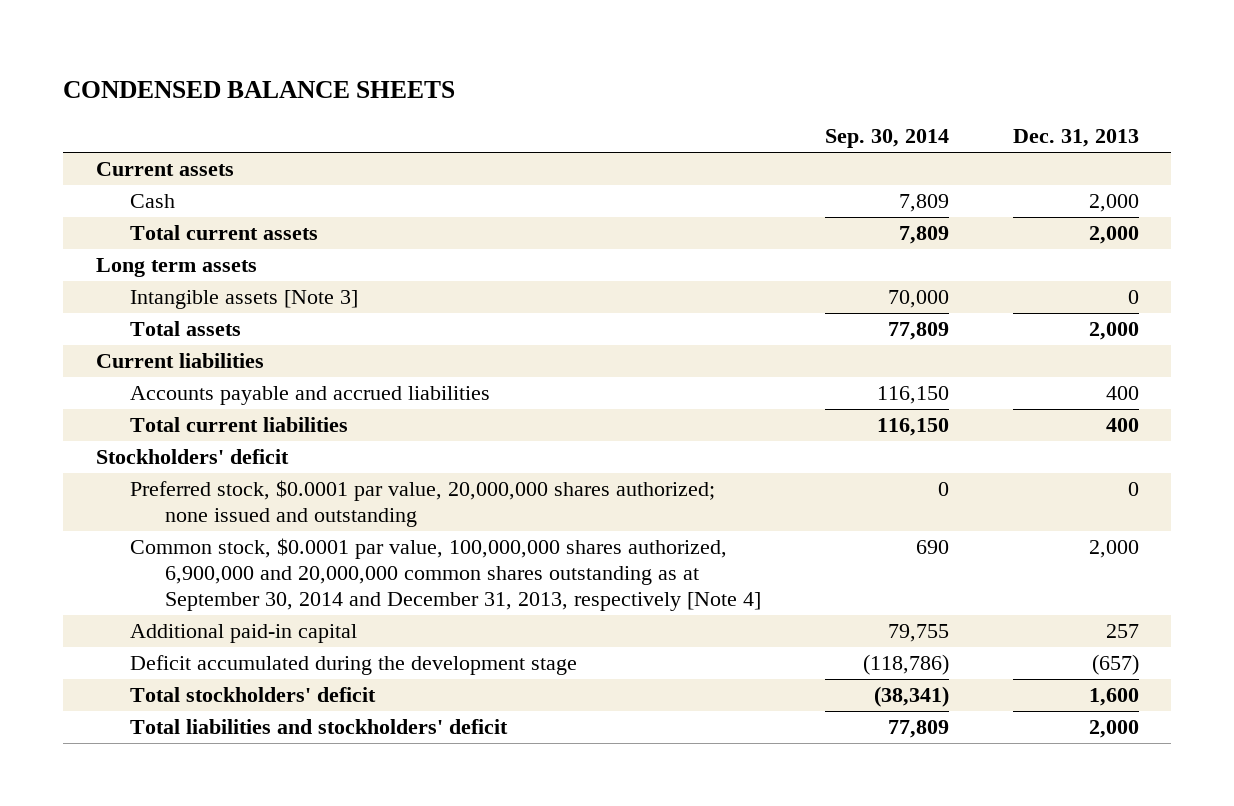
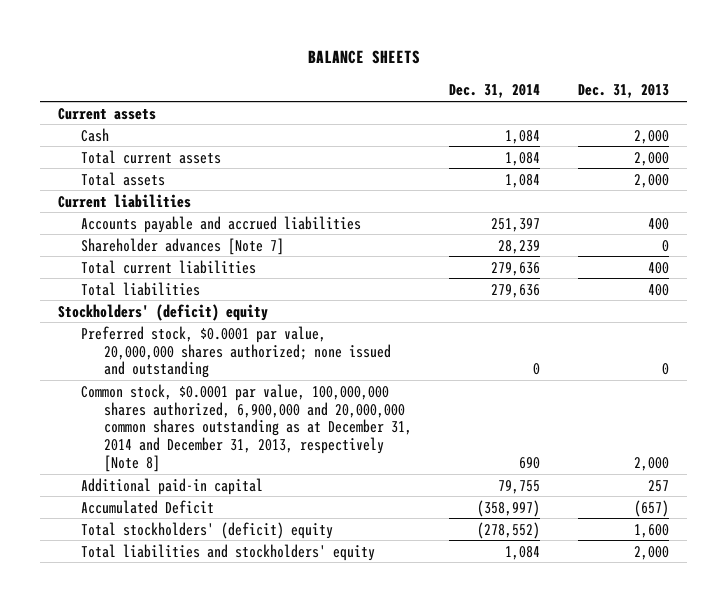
- CONDENSED BALANCE SHEETS
+ BALANCE SHEETS
- | Sep. 30, 2014 | Dec. 31, 2013
+ | Dec. 31, 2014 | Dec. 31, 2013
- Long term assets
- Intangible assets [Note 3] | 70,000 | 0
+ Shareholder advances [Note 7] | 28,239 | 0
- Stockholders' deficit
+ Total liabilities | 279,636 | 400
+ Stockholders' (deficit) equity
- Common stock, $0.0001 par value, 100,000,000 shares authorized, 6,900,000 and 20,000,000 common shares outstanding as at September 30, 2014 and December 31, 2013, respectively [Note 4] | 690 | 2,000
+ Common stock, $0.0001 par value, 100,000,000 shares authorized, 6,900,000 and 20,000,000 common shares outstanding as at December 31, 2014 and December 31, 2013, respectively [Note 8] | 690 | 2,000
- Deficit accumulated during the development stage | (118,786) | (657)
- Total stockholders' deficit | (38,341) | 1,600
- Total liabilities and stockholders' deficit | 77,809 | 2,000
+ Accumulated Deficit | (358,997) | (657)
+ Total stockholders' (deficit) equity | (278,552) | 1,600
+ Total liabilities and stockholders' equity | 1,084 | 2,000

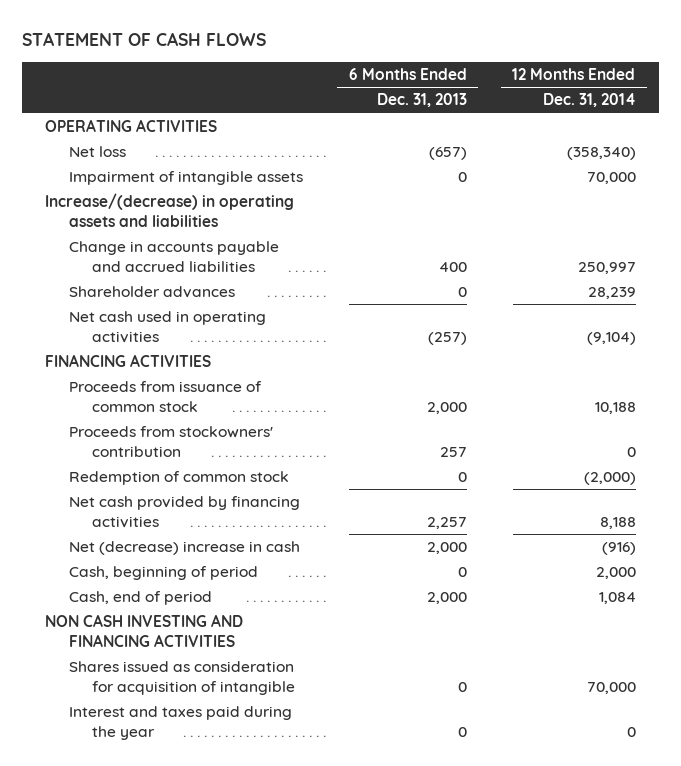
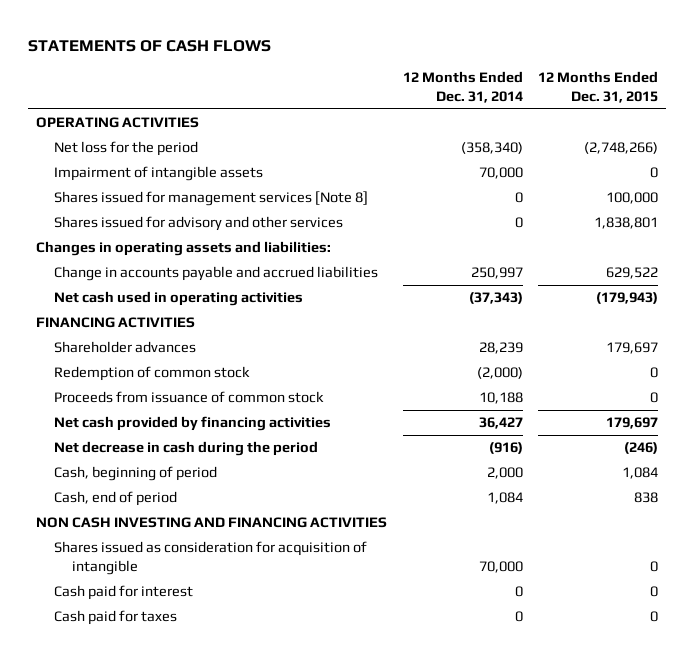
- STATEMENT OF CASH FLOWS
+ STATEMENTS OF CASH FLOWS
- | 6 Months Ended Dec. 31, 2013 | 12 Months Ended Dec. 31, 2014
+ | 12 Months Ended Dec. 31, 2014 | 12 Months Ended Dec. 31, 2015
- Net loss | (657) | (358,340)
+ Net loss for the period | (358,340) | (2,748,266)
- Increase/(decrease) in operating assets and liabilities
+ Shares issued for management services [Note 8] | 0 | 100,000
+ Shares issued for advisory and other services | 0 | 1,838,801
+ Changes in operating assets and liabilities:
- Net cash used in operating activities | (257) | (9,104)
+ Net cash used in operating activities | (37,343) | (179,943)
- Proceeds from stockowners' contribution | 257 | 0
moved down: Shareholder advances | 28,239 | 179,697
- Net cash provided by financing activities | 2,257 | 8,188
- Net (decrease) increase in cash | 2,000 | (916)
moved down: Proceeds from issuance of common stock | 10,188 | 0
+ Net cash provided by financing activities | 36,427 | 179,697
+ Net decrease in cash during the period | (916) | (246)
- Interest and taxes paid during the year | 0 | 0
+ Cash paid for interest | 0 | 0
+ Cash paid for taxes | 0 | 0

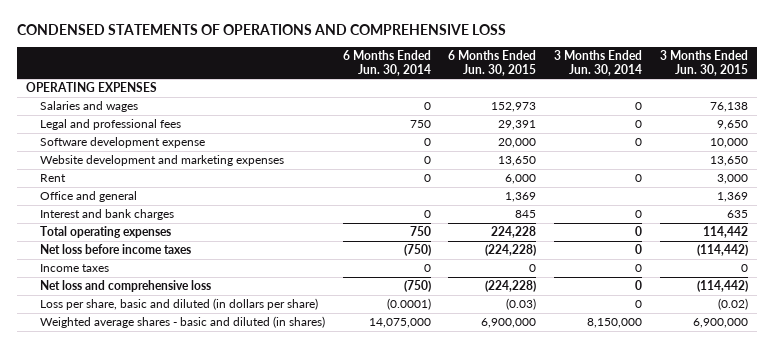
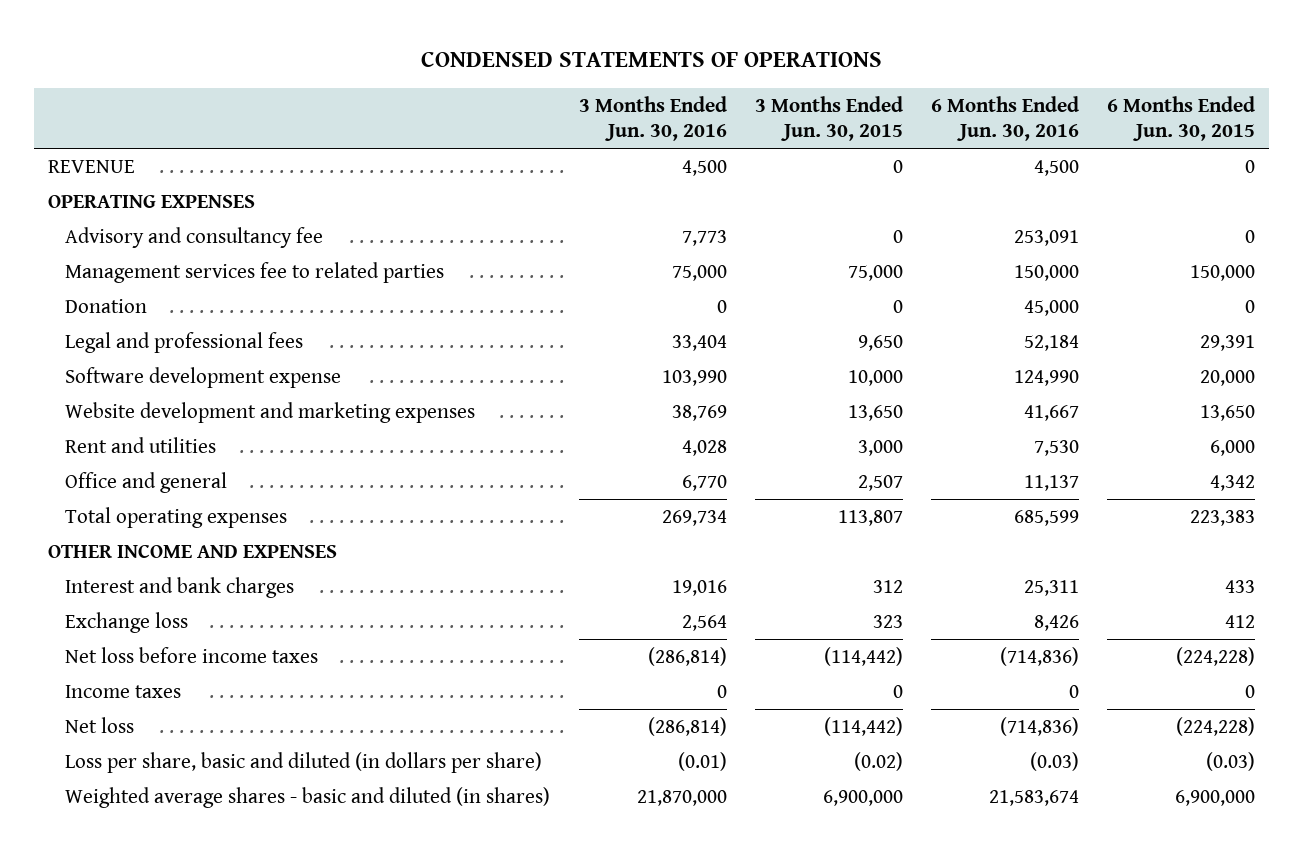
- CONDENSED STATEMENTS OF OPERATIONS AND COMPREHENSIVE LOSS
+ CONDENSED STATEMENTS OF OPERATIONS
- | 6 Months Ended Jun. 30, 2014 | 6 Months Ended Jun. 30, 2015 | 3 Months Ended Jun. 30, 2014 | 3 Months Ended Jun. 30, 2015
+ | 3 Months Ended Jun. 30, 2016 | 3 Months Ended Jun. 30, 2015 | 6 Months Ended Jun. 30, 2016 | 6 Months Ended Jun. 30, 2015
+ REVENUE | 4,500 | 0 | 4,500 | 0
- Salaries and wages | 0 | 152,973 | 0 | 76,138
+ Advisory and consultancy fee | 7,773 | 0 | 253,091 | 0
+ Management services fee to related parties | 75,000 | 75,000 | 150,000 | 150,000
+ Donation | 0 | 0 | 45,000 | 0
- Rent | 0 | 6,000 | 0 | 3,000
- Office and general | | 1,369 | | 1,369
- Interest and bank charges | 0 | 845 | 0 | 635
- Total operating expenses | 750 | 224,228 | 0 | 114,442
+ Rent and utilities | 4,028 | 3,000 | 7,530 | 6,000
+ Office and general | 6,770 | 2,507 | 11,137 | 4,342
+ Total operating expenses | 269,734 | 113,807 | 685,599 | 223,383
+ OTHER INCOME AND EXPENSES
+ Interest and bank charges | 19,016 | 312 | 25,311 | 433
+ Exchange loss | 2,564 | 323 | 8,426 | 412
- Net loss and comprehensive loss | (750) | (224,228) | 0 | (114,442)
+ Net loss | (286,814) | (114,442) | (714,836) | (224,228)

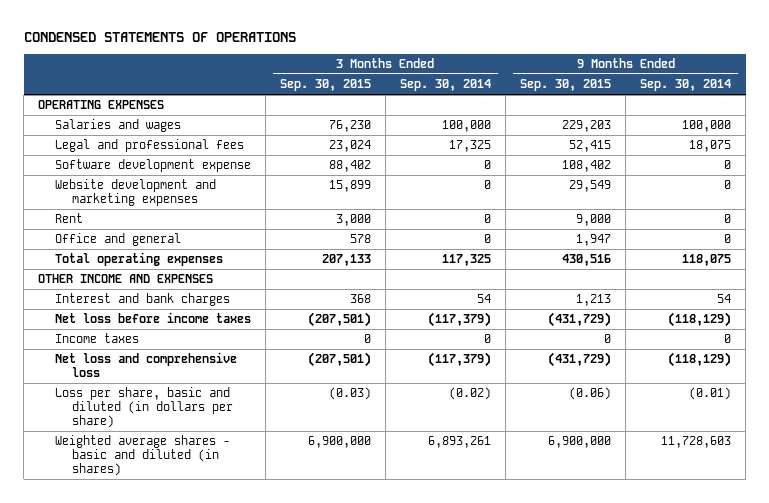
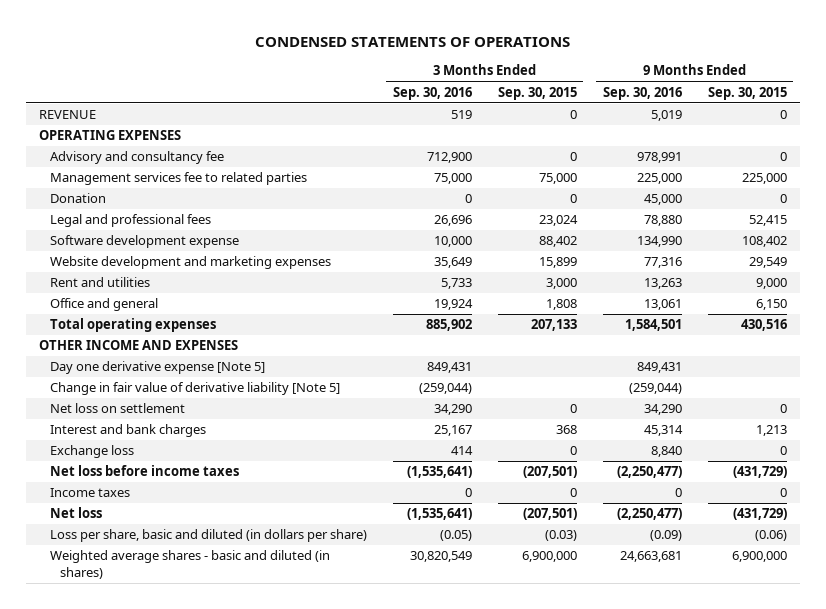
- | 3 Months Ended Sep. 30, 2015 | 3 Months Ended Sep. 30, 2014 | 9 Months Ended Sep. 30, 2015 | 9 Months Ended Sep. 30, 2014
+ | 3 Months Ended Sep. 30, 2016 | 3 Months Ended Sep. 30, 2015 | 9 Months Ended Sep. 30, 2016 | 9 Months Ended Sep. 30, 2015
+ REVENUE | 519 | 0 | 5,019 | 0
- Salaries and wages | 76,230 | 100,000 | 229,203 | 100,000
+ Advisory and consultancy fee | 712,900 | 0 | 978,991 | 0
+ Management services fee to related parties | 75,000 | 75,000 | 225,000 | 225,000
+ Donation | 0 | 0 | 45,000 | 0
- Rent | 3,000 | 0 | 9,000 | 0
- Office and general | 578 | 0 | 1,947 | 0
+ Rent and utilities | 5,733 | 3,000 | 13,263 | 9,000
+ Office and general | 19,924 | 1,808 | 13,061 | 6,150
+ Day one derivative expense [Note 5] | 849,431 | | 849,431 |
+ Change in fair value of derivative liability [Note 5] | (259,044) | | (259,044) |
+ Net loss on settlement | 34,290 | 0 | 34,290 | 0
+ Exchange loss | 414 | 0 | 8,840 | 0
- Net loss and comprehensive loss | (207,501) | (117,379) | (431,729) | (118,129)
+ Net loss | (1,535,641) | (207,501) | (2,250,477) | (431,729)

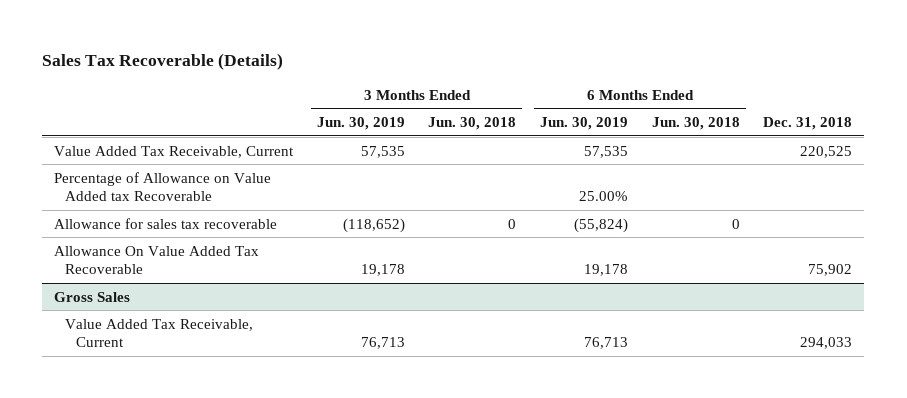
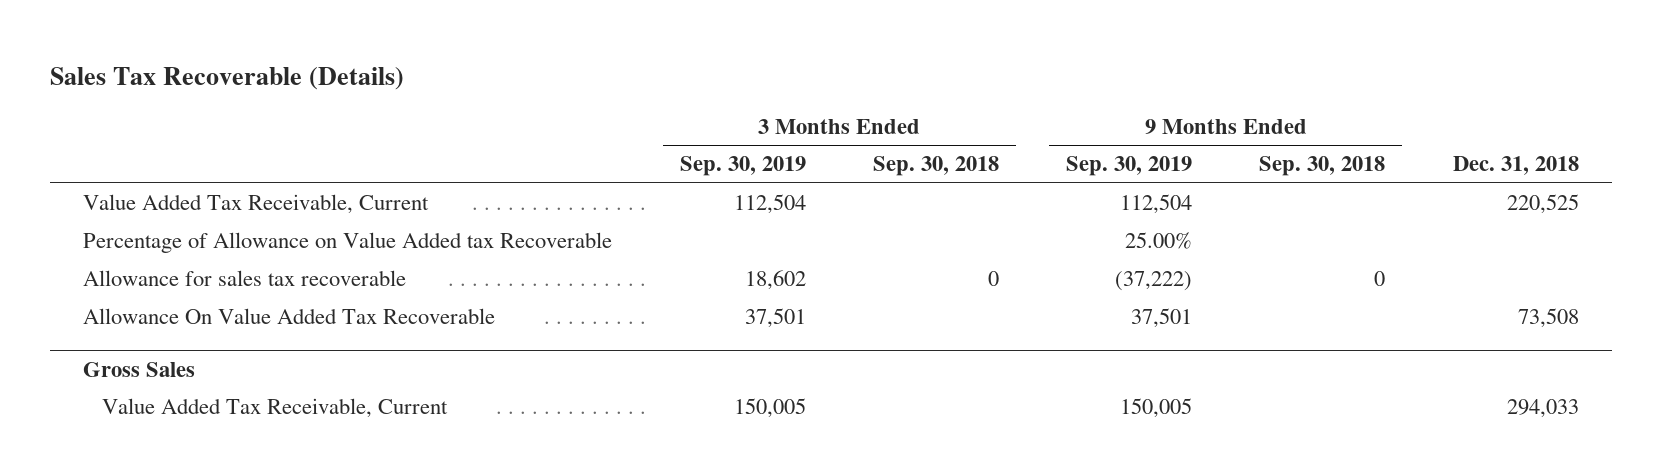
- | 3 Months Ended Jun. 30, 2019 | 3 Months Ended Jun. 30, 2018 | 6 Months Ended Jun. 30, 2019 | 6 Months Ended Jun. 30, 2018 | Dec. 31, 2018
+ | 3 Months Ended Sep. 30, 2019 | 3 Months Ended Sep. 30, 2018 | 9 Months Ended Sep. 30, 2019 | 9 Months Ended Sep. 30, 2018 | Dec. 31, 2018
- Allowance On Value Added Tax Recoverable | 19,178 | | 19,178 | | 75,902
+ Allowance On Value Added Tax Recoverable | 37,501 | | 37,501 | | 73,508

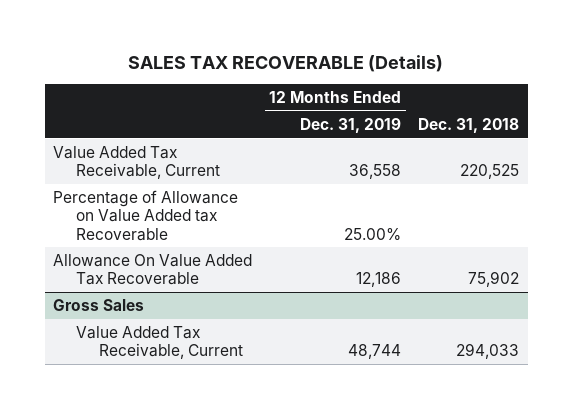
- Sales Tax Recoverable (Details)
+ SALES TAX RECOVERABLE (Details)
- | 3 Months Ended Sep. 30, 2019 | 3 Months Ended Sep. 30, 2018 | 9 Months Ended Sep. 30, 2019 | 9 Months Ended Sep. 30, 2018 | Dec. 31, 2018
+ | 12 Months Ended Dec. 31, 2019 | Dec. 31, 2018
- Allowance for sales tax recoverable | 18,602 | 0 | (37,222) | 0 |
- Allowance On Value Added Tax Recoverable | 37,501 | | 37,501 | | 73,508
+ Allowance On Value Added Tax Recoverable | 12,186 | 75,902

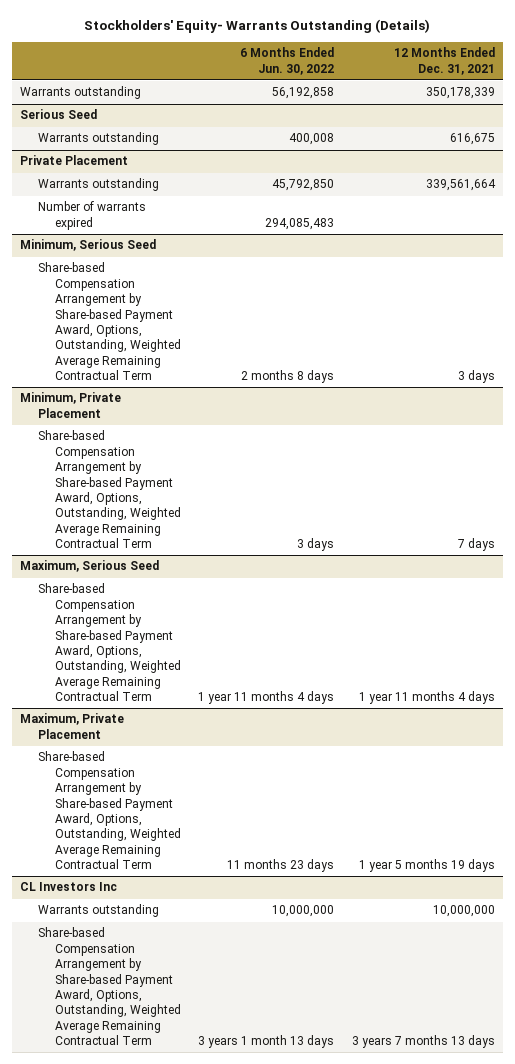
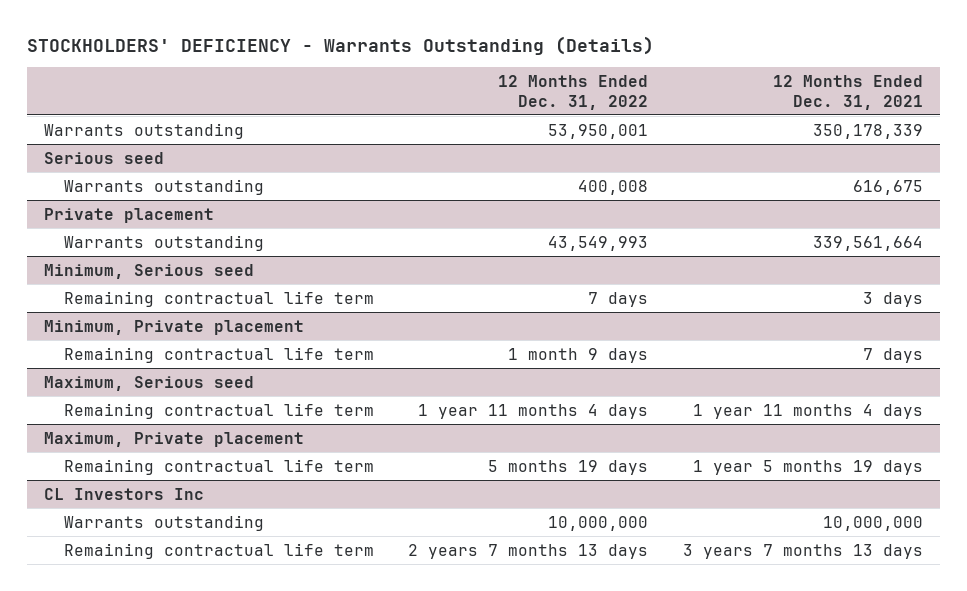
- Stockholders' Equity- Warrants Outstanding (Details)
+ STOCKHOLDERS' DEFICIENCY - Warrants Outstanding (Details)
- | 6 Months Ended Jun. 30, 2022 | 12 Months Ended Dec. 31, 2021
+ | 12 Months Ended Dec. 31, 2022 | 12 Months Ended Dec. 31, 2021
- Serious Seed
+ Serious seed
- Private Placement
+ Private placement
- Number of warrants expired | 294,085,483 |
- Minimum, Serious Seed
- Share-based Compensation Arrangement by Share-based Payment Award, Options, Outstanding, Weighted Average Remaining Contractual Term | 2 months 8 days | 3 days
- Minimum, Private Placement
- Share-based Compensation Arrangement by Share-based Payment Award, Options, Outstanding, Weighted Average Remaining Contractual Term | 3 days | 7 days
- Maximum, Serious Seed
- Share-based Compensation Arrangement by Share-based Payment Award, Options, Outstanding, Weighted Average Remaining Contractual Term | 1 year 11 months 4 days | 1 year 11 months 4 days
- Maximum, Private Placement
- Share-based Compensation Arrangement by Share-based Payment Award, Options, Outstanding, Weighted Average Remaining Contractual Term | 11 months 23 days | 1 year 5 months 19 days
+ Minimum, Serious seed
+ Remaining contractual life term | 7 days | 3 days
+ Minimum, Private placement
+ Remaining contractual life term | 1 month 9 days | 7 days
+ Maximum, Serious seed
+ Remaining contractual life term | 1 year 11 months 4 days | 1 year 11 months 4 days
+ Maximum, Private placement
+ Remaining contractual life term | 5 months 19 days | 1 year 5 months 19 days
@ CL Investors Inc
- Share-based Compensation Arrangement by Share-based Payment Award, Options, Outstanding, Weighted Average Remaining Contractual Term | 3 years 1 month 13 days | 3 years 7 months 13 days
+ Remaining contractual life term | 2 years 7 months 13 days | 3 years 7 months 13 days

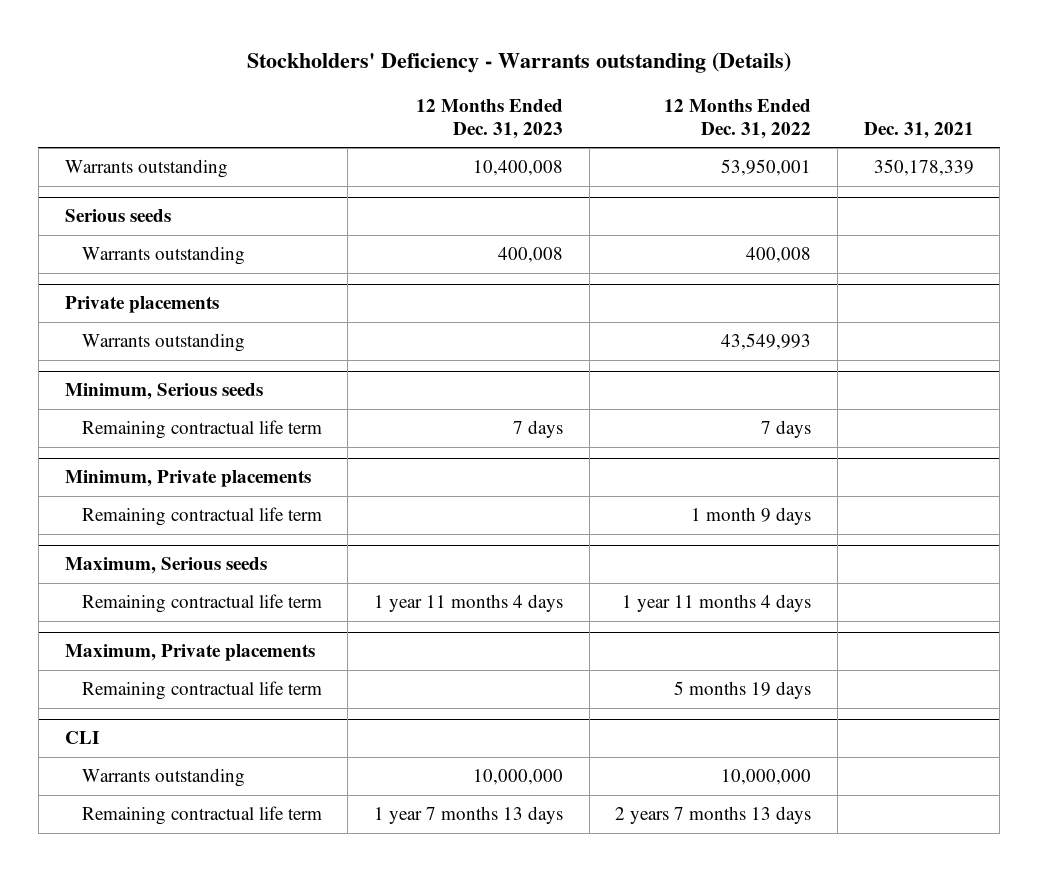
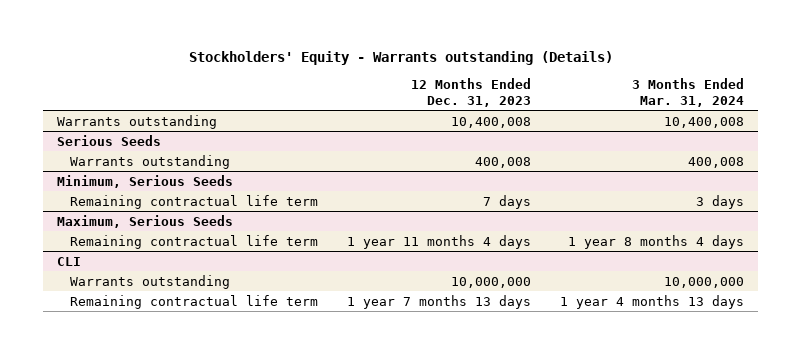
- Stockholders' Deficiency - Warrants outstanding (Details)
+ Stockholders' Equity - Warrants outstanding (Details)
- | 12 Months Ended Dec. 31, 2023 | 12 Months Ended Dec. 31, 2022 | Dec. 31, 2021
+ | 12 Months Ended Dec. 31, 2023 | 3 Months Ended Mar. 31, 2024
- Serious seeds
+ Serious Seeds
- Private placements
- Warrants outstanding | | 43,549,993 |
- Minimum, Serious seeds
+ Minimum, Serious Seeds
- Minimum, Private placements
- Remaining contractual life term | | 1 month 9 days |
- Maximum, Serious seeds
+ Maximum, Serious Seeds
- Maximum, Private placements
- Remaining contractual life term | | 5 months 19 days |

